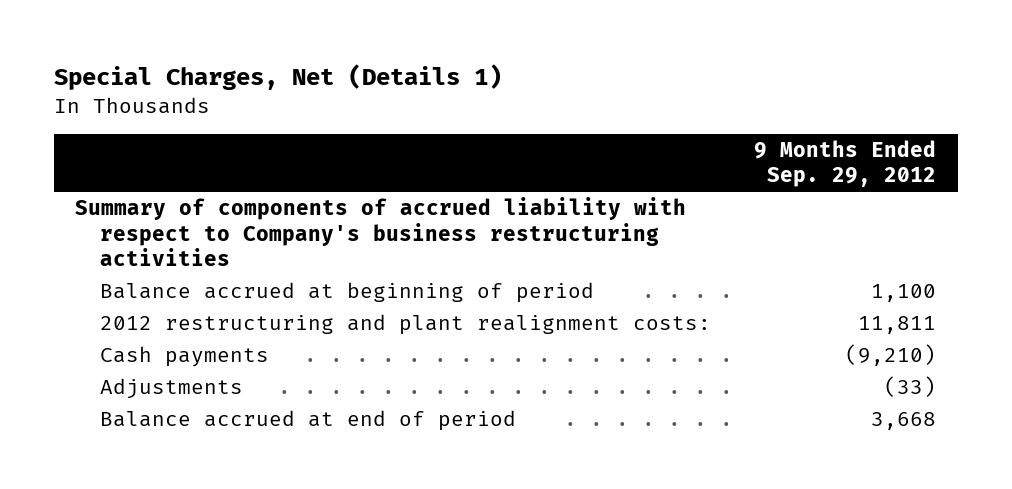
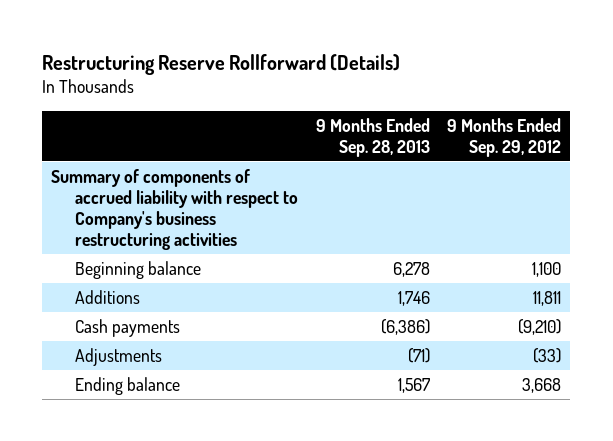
- Special Charges, Net (Details 1)
+ Restructuring Reserve Rollforward (Details)
- | 9 Months Ended Sep. 29, 2012
+ | 9 Months Ended Sep. 28, 2013 | 9 Months Ended Sep. 29, 2012
- Balance accrued at beginning of period | 1,100
- 2012 restructuring and plant realignment costs: | 11,811
+ Beginning balance | 6,278 | 1,100
+ Additions | 1,746 | 11,811
- Balance accrued at end of period | 3,668
+ Ending balance | 1,567 | 3,668

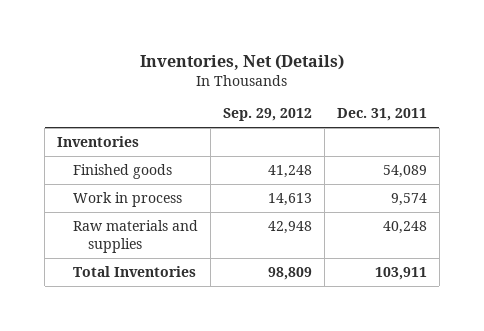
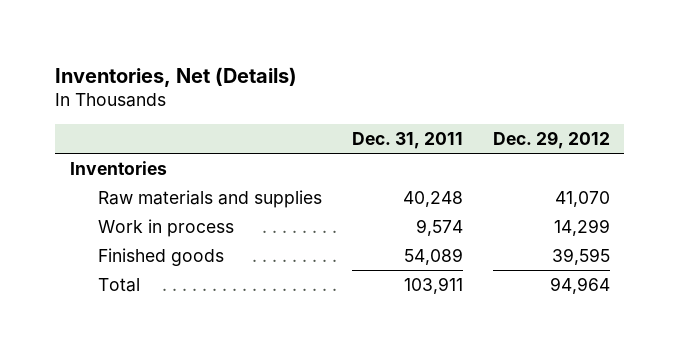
- | Sep. 29, 2012 | Dec. 31, 2011
+ | Dec. 31, 2011 | Dec. 29, 2012
- Total Inventories | 98,809 | 103,911
moved down: Work in process | 9,574 | 14,299
moved down: Finished goods | 54,089 | 39,595
+ Total | 103,911 | 94,964

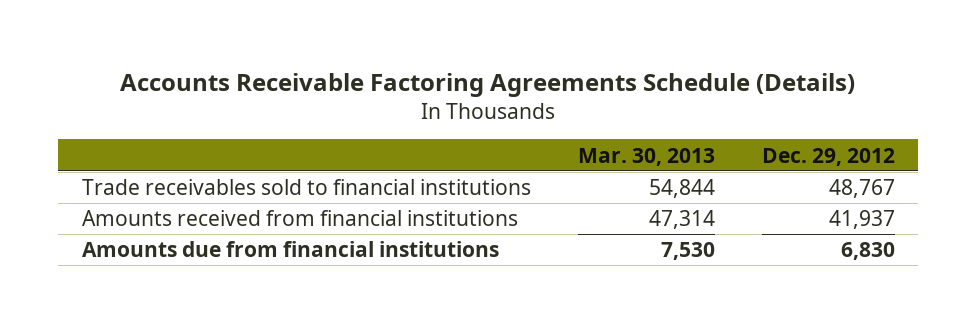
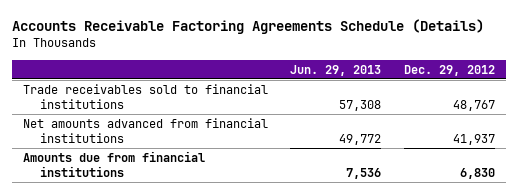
- | Mar. 30, 2013 | Dec. 29, 2012
+ | Jun. 29, 2013 | Dec. 29, 2012
- Amounts received from financial institutions | 47,314 | 41,937
+ Net amounts advanced from financial institutions | 49,772 | 41,937

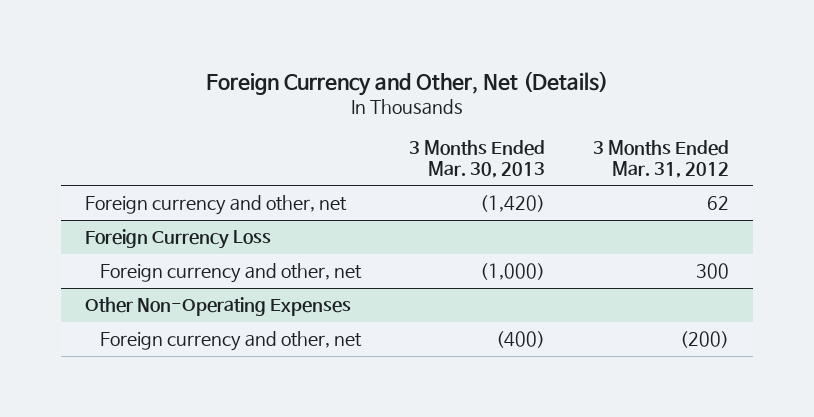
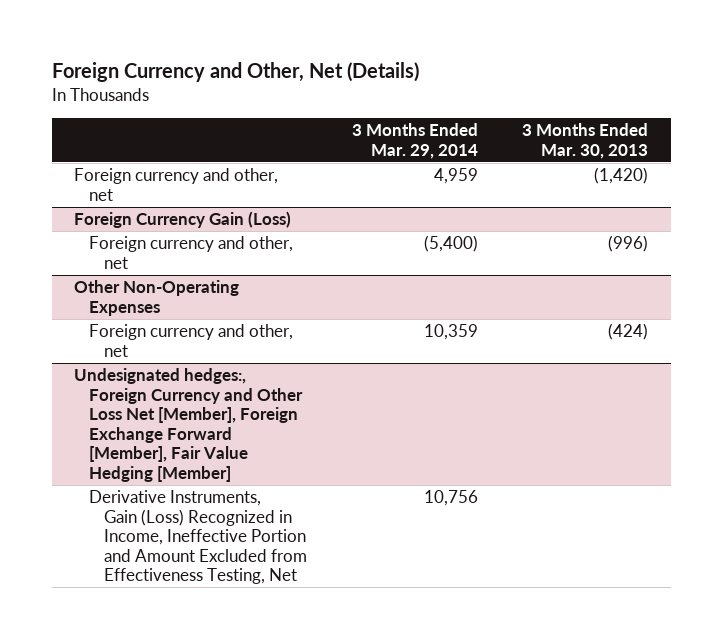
- | 3 Months Ended Mar. 30, 2013 | 3 Months Ended Mar. 31, 2012
+ | 3 Months Ended Mar. 29, 2014 | 3 Months Ended Mar. 30, 2013
- Foreign Currency Loss
- Foreign currency and other, net | (1,000) | 300
+ Foreign Currency Gain (Loss)
+ Foreign currency and other, net | (5,400) | (996)
@ Other Non-Operating Expenses
- Foreign currency and other, net | (400) | (200)
+ Foreign currency and other, net | 10,359 | (424)
+ Undesignated hedges:, Foreign Currency and Other Loss Net [Member], Foreign Exchange Forward [Member], Fair Value Hedging [Member]
+ Derivative Instruments, Gain (Loss) Recognized in Income, Ineffective Portion and Amount Excluded from Effectiveness Testing, Net | 10,756 |

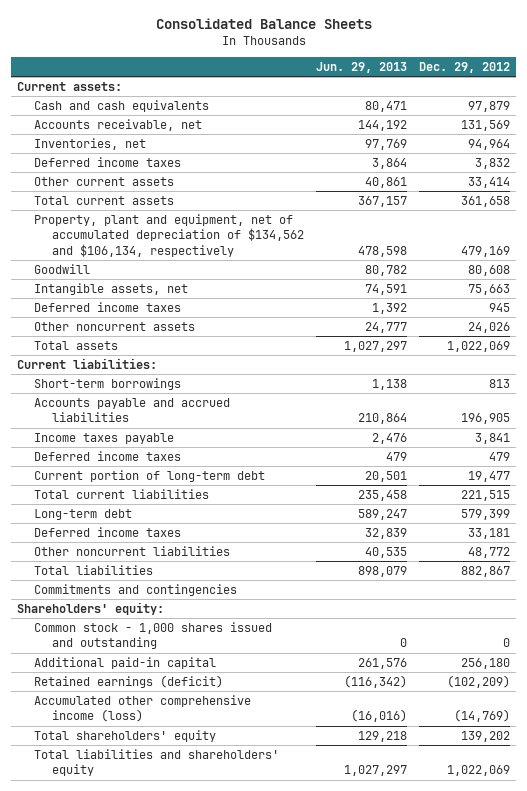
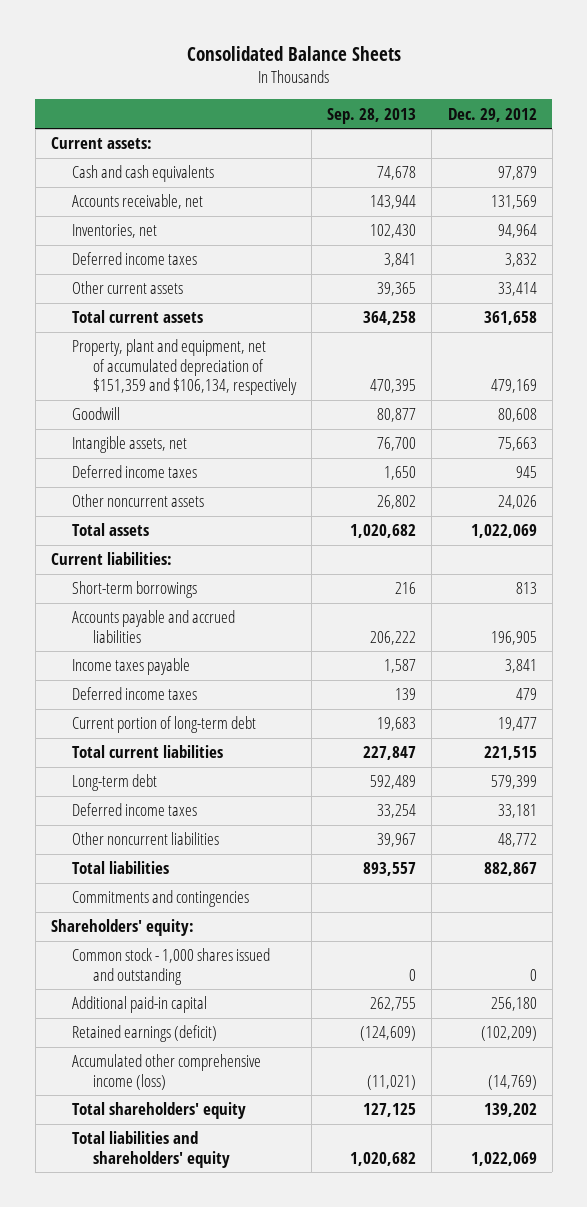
- | Jun. 29, 2013 | Dec. 29, 2012
+ | Sep. 28, 2013 | Dec. 29, 2012
- Property, plant and equipment, net of accumulated depreciation of $134,562 and $106,134, respectively | 478,598 | 479,169
+ Property, plant and equipment, net of accumulated depreciation of $151,359 and $106,134, respectively | 470,395 | 479,169

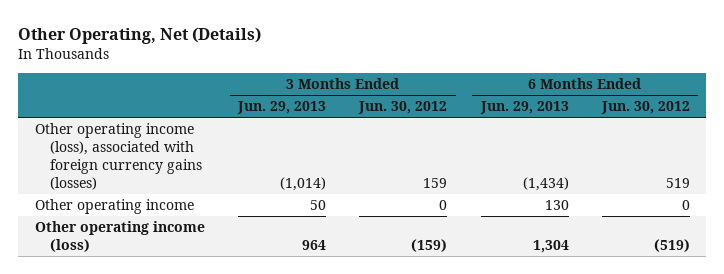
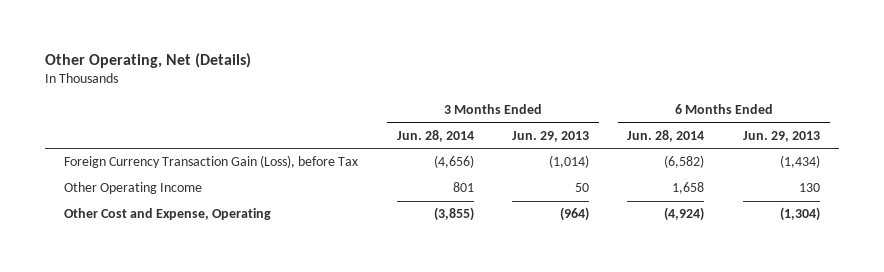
- | 3 Months Ended Jun. 29, 2013 | 3 Months Ended Jun. 30, 2012 | 6 Months Ended Jun. 29, 2013 | 6 Months Ended Jun. 30, 2012
+ | 3 Months Ended Jun. 28, 2014 | 3 Months Ended Jun. 29, 2013 | 6 Months Ended Jun. 28, 2014 | 6 Months Ended Jun. 29, 2013
- Other operating income (loss), associated with foreign currency gains (losses) | (1,014) | 159 | (1,434) | 519
- Other operating income | 50 | 0 | 130 | 0
- Other operating income (loss) | 964 | (159) | 1,304 | (519)
+ Foreign Currency Transaction Gain (Loss), before Tax | (4,656) | (1,014) | (6,582) | (1,434)
+ Other Operating Income | 801 | 50 | 1,658 | 130
+ Other Cost and Expense, Operating | (3,855) | (964) | (4,924) | (1,304)

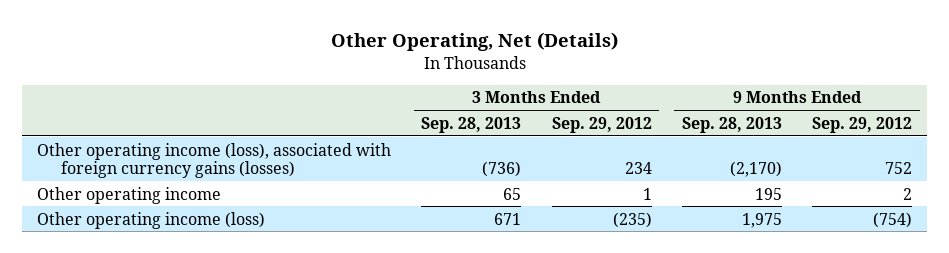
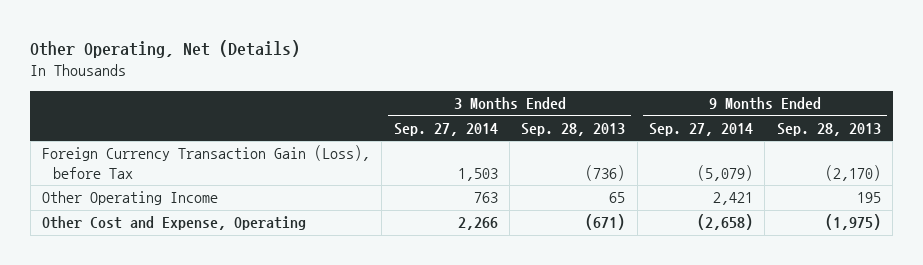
- | 3 Months Ended Sep. 28, 2013 | 3 Months Ended Sep. 29, 2012 | 9 Months Ended Sep. 28, 2013 | 9 Months Ended Sep. 29, 2012
+ | 3 Months Ended Sep. 27, 2014 | 3 Months Ended Sep. 28, 2013 | 9 Months Ended Sep. 27, 2014 | 9 Months Ended Sep. 28, 2013
- Other operating income (loss), associated with foreign currency gains (losses) | (736) | 234 | (2,170) | 752
- Other operating income | 65 | 1 | 195 | 2
- Other operating income (loss) | 671 | (235) | 1,975 | (754)
+ Foreign Currency Transaction Gain (Loss), before Tax | 1,503 | (736) | (5,079) | (2,170)
+ Other Operating Income | 763 | 65 | 2,421 | 195
+ Other Cost and Expense, Operating | 2,266 | (671) | (2,658) | (1,975)

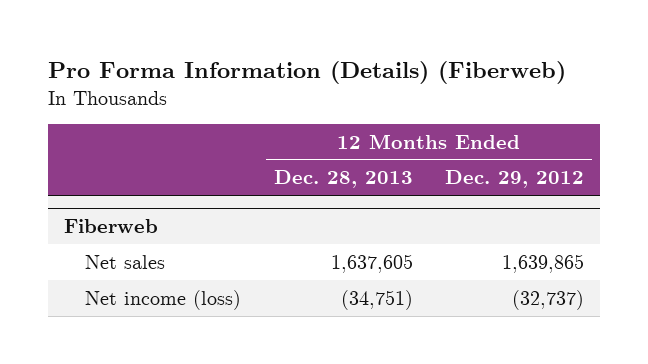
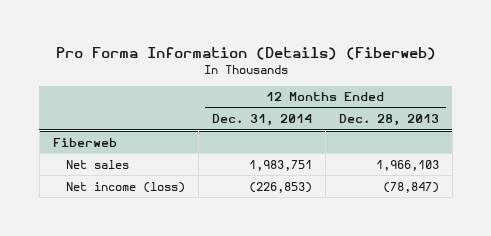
- | 12 Months Ended Dec. 28, 2013 | 12 Months Ended Dec. 29, 2012
+ | 12 Months Ended Dec. 31, 2014 | 12 Months Ended Dec. 28, 2013
@ Fiberweb
- Net sales | 1,637,605 | 1,639,865
- Net income (loss) | (34,751) | (32,737)
+ Net sales | 1,983,751 | 1,966,103
+ Net income (loss) | (226,853) | (78,847)

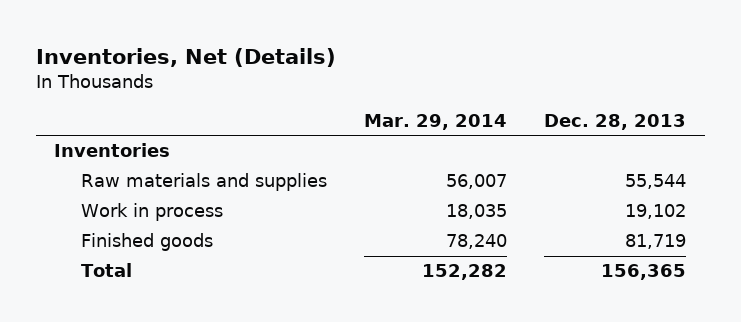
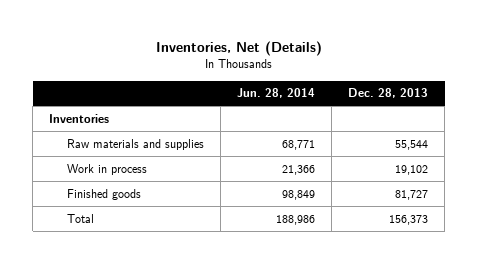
- | Mar. 29, 2014 | Dec. 28, 2013
+ | Jun. 28, 2014 | Dec. 28, 2013
- Finished goods | 78,240 | 81,719
- Total | 152,282 | 156,365
+ Finished goods | 98,849 | 81,727
+ Total | 188,986 | 156,373

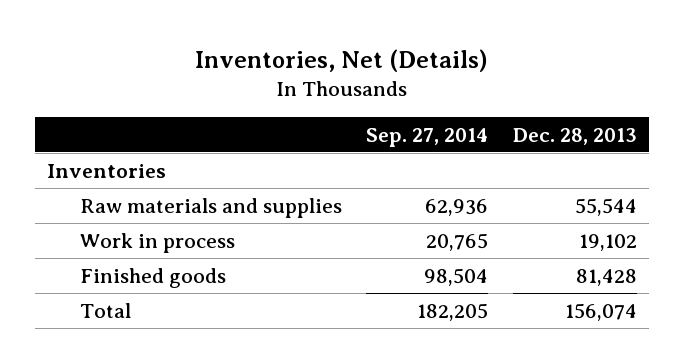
- | Jun. 28, 2014 | Dec. 28, 2013
+ | Sep. 27, 2014 | Dec. 28, 2013
- Finished goods | 98,849 | 81,727
- Total | 188,986 | 156,373
+ Finished goods | 98,504 | 81,428
+ Total | 182,205 | 156,074

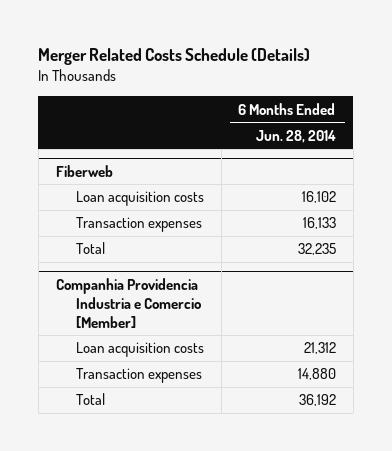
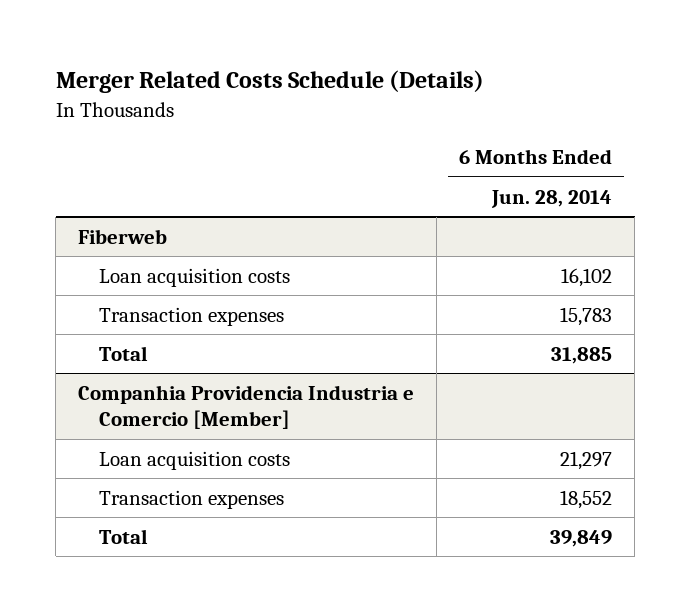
@ Fiberweb
- Transaction expenses | 16,133
- Total | 32,235
+ Transaction expenses | 15,783
+ Total | 31,885
@ Companhia Providencia Industria e Comercio [Member]
- Loan acquisition costs | 21,312
- Transaction expenses | 14,880
- Total | 36,192
+ Loan acquisition costs | 21,297
+ Transaction expenses | 18,552
+ Total | 39,849

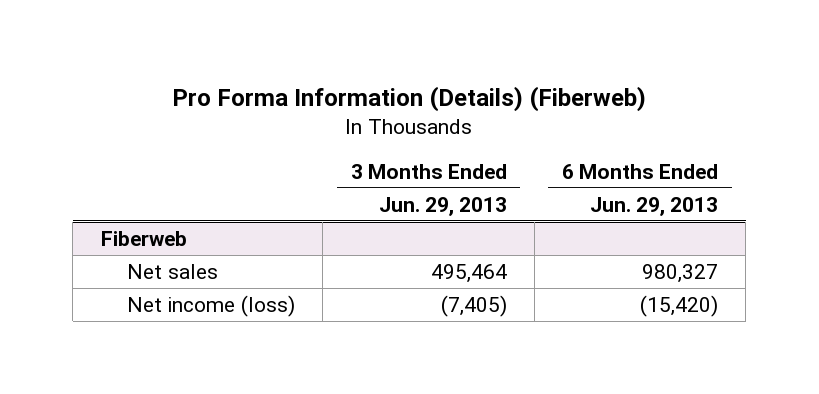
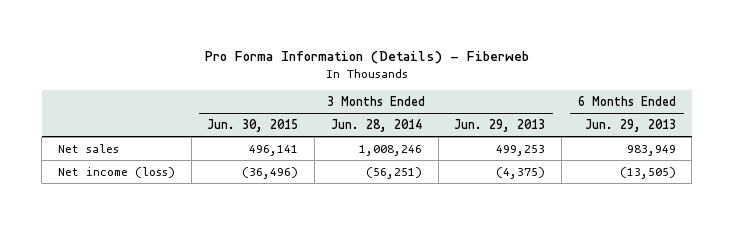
- Pro Forma Information (Details) (Fiberweb)
+ Pro Forma Information (Details) - Fiberweb
- | 3 Months Ended Jun. 29, 2013 | 6 Months Ended Jun. 29, 2013
+ | 3 Months Ended Jun. 30, 2015 | 3 Months Ended Jun. 28, 2014 | 3 Months Ended Jun. 29, 2013 | 6 Months Ended Jun. 29, 2013
- Fiberweb
- Net sales | 495,464 | 980,327
- Net income (loss) | (7,405) | (15,420)
+ Net sales | 496,141 | 1,008,246 | 499,253 | 983,949
+ Net income (loss) | (36,496) | (56,251) | (4,375) | (13,505)

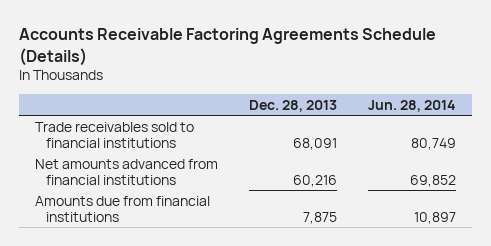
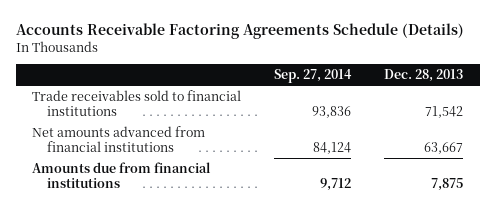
- | Dec. 28, 2013 | Jun. 28, 2014
+ | Sep. 27, 2014 | Dec. 28, 2013
- Trade receivables sold to financial institutions | 68,091 | 80,749
- Net amounts advanced from financial institutions | 60,216 | 69,852
+ Trade receivables sold to financial institutions | 93,836 | 71,542
+ Net amounts advanced from financial institutions | 84,124 | 63,667

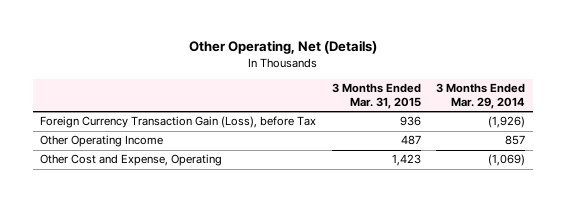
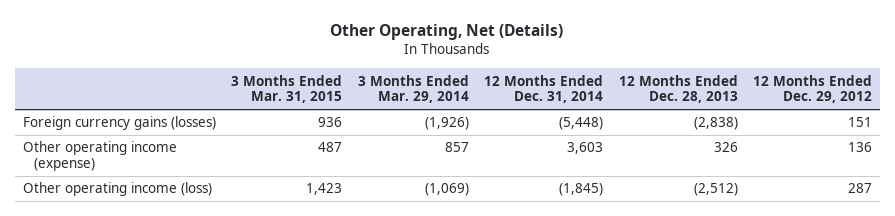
- | 3 Months Ended Mar. 31, 2015 | 3 Months Ended Mar. 29, 2014
+ | 3 Months Ended Mar. 31, 2015 | 3 Months Ended Mar. 29, 2014 | 12 Months Ended Dec. 31, 2014 | 12 Months Ended Dec. 28, 2013 | 12 Months Ended Dec. 29, 2012
- Foreign Currency Transaction Gain (Loss), before Tax | 936 | (1,926)
- Other Operating Income | 487 | 857
- Other Cost and Expense, Operating | 1,423 | (1,069)
+ Foreign currency gains (losses) | 936 | (1,926) | (5,448) | (2,838) | 151
+ Other operating income (expense) | 487 | 857 | 3,603 | 326 | 136
+ Other operating income (loss) | 1,423 | (1,069) | (1,845) | (2,512) | 287

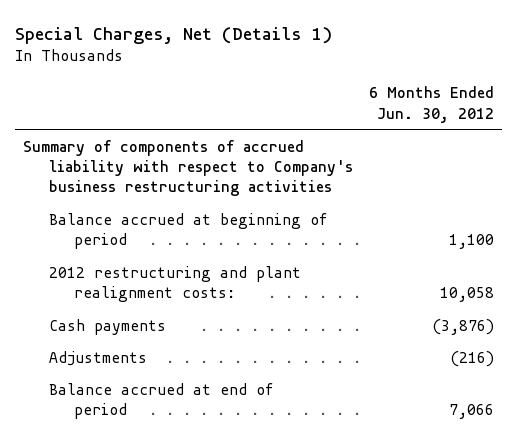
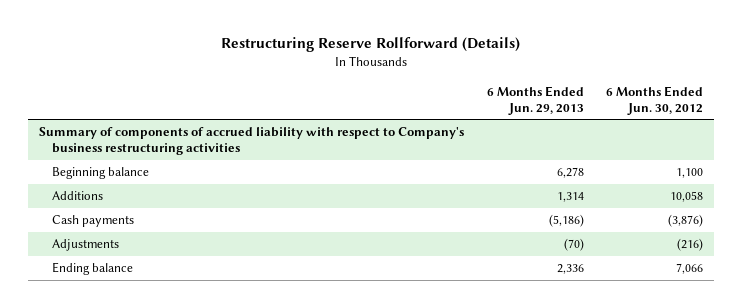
- Special Charges, Net (Details 1)
+ Restructuring Reserve Rollforward (Details)
- | 6 Months Ended Jun. 30, 2012
+ | 6 Months Ended Jun. 29, 2013 | 6 Months Ended Jun. 30, 2012
- Balance accrued at beginning of period | 1,100
- 2012 restructuring and plant realignment costs: | 10,058
+ Beginning balance | 6,278 | 1,100
+ Additions | 1,314 | 10,058
- Balance accrued at end of period | 7,066
+ Ending balance | 2,336 | 7,066

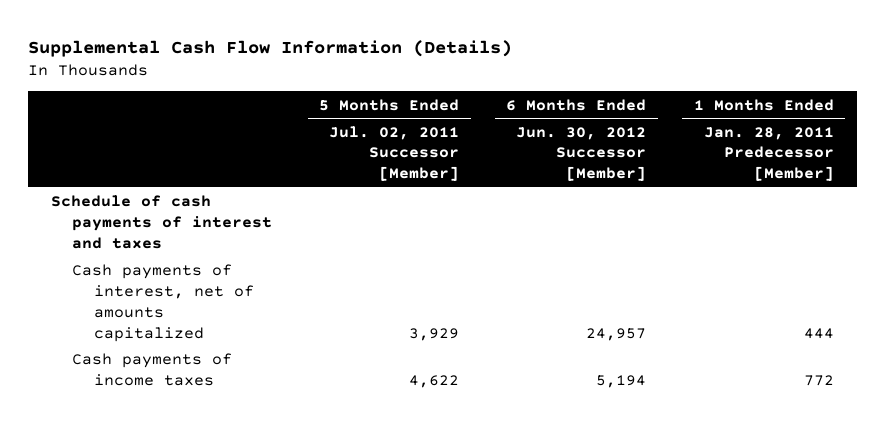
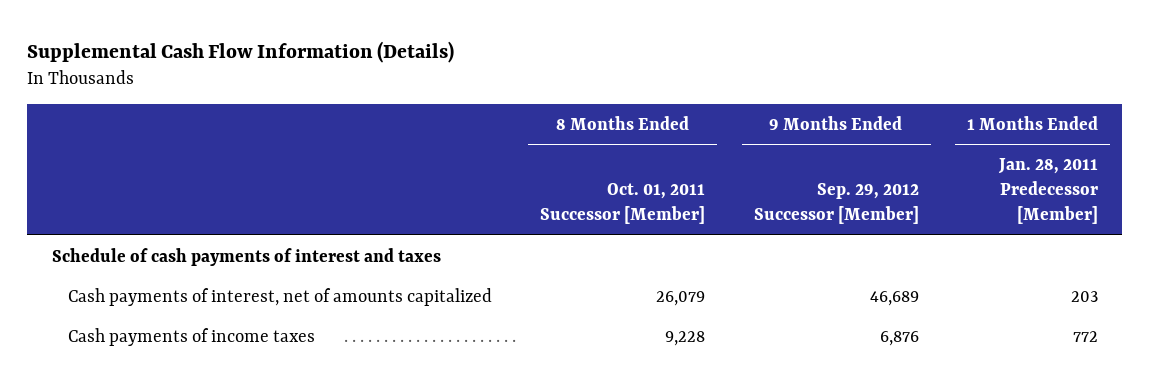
- | 5 Months Ended Jul. 02, 2011 Successor [Member] | 6 Months Ended Jun. 30, 2012 Successor [Member] | 1 Months Ended Jan. 28, 2011 Predecessor [Member]
+ | 8 Months Ended Oct. 01, 2011 Successor [Member] | 9 Months Ended Sep. 29, 2012 Successor [Member] | 1 Months Ended Jan. 28, 2011 Predecessor [Member]
- Cash payments of interest, net of amounts capitalized | 3,929 | 24,957 | 444
+ Cash payments of interest, net of amounts capitalized | 26,079 | 46,689 | 203

